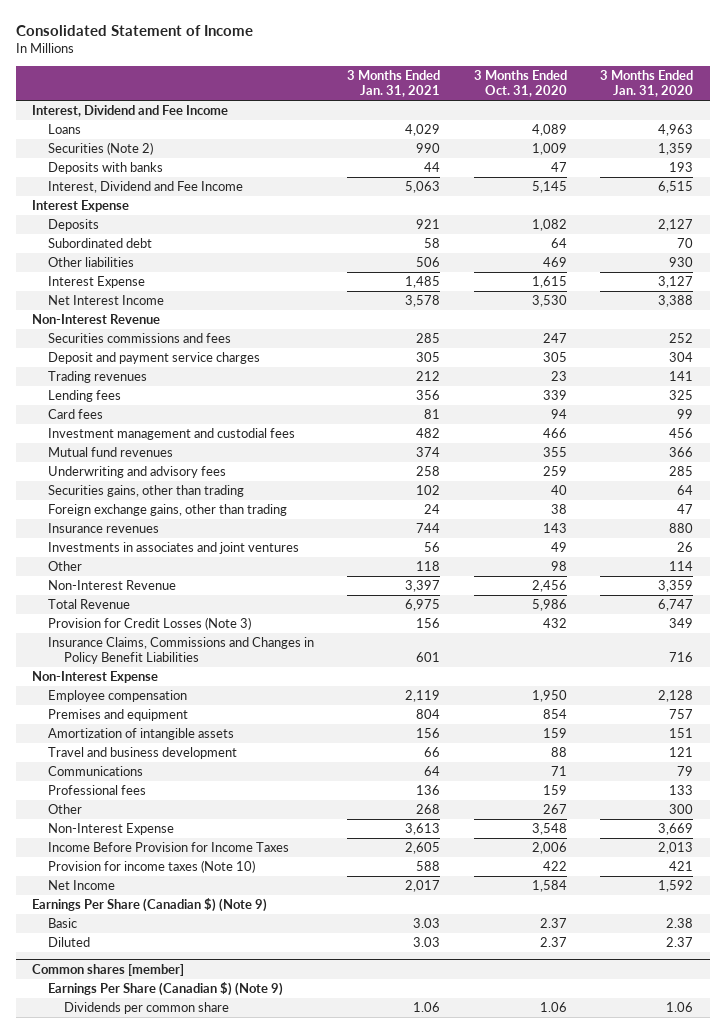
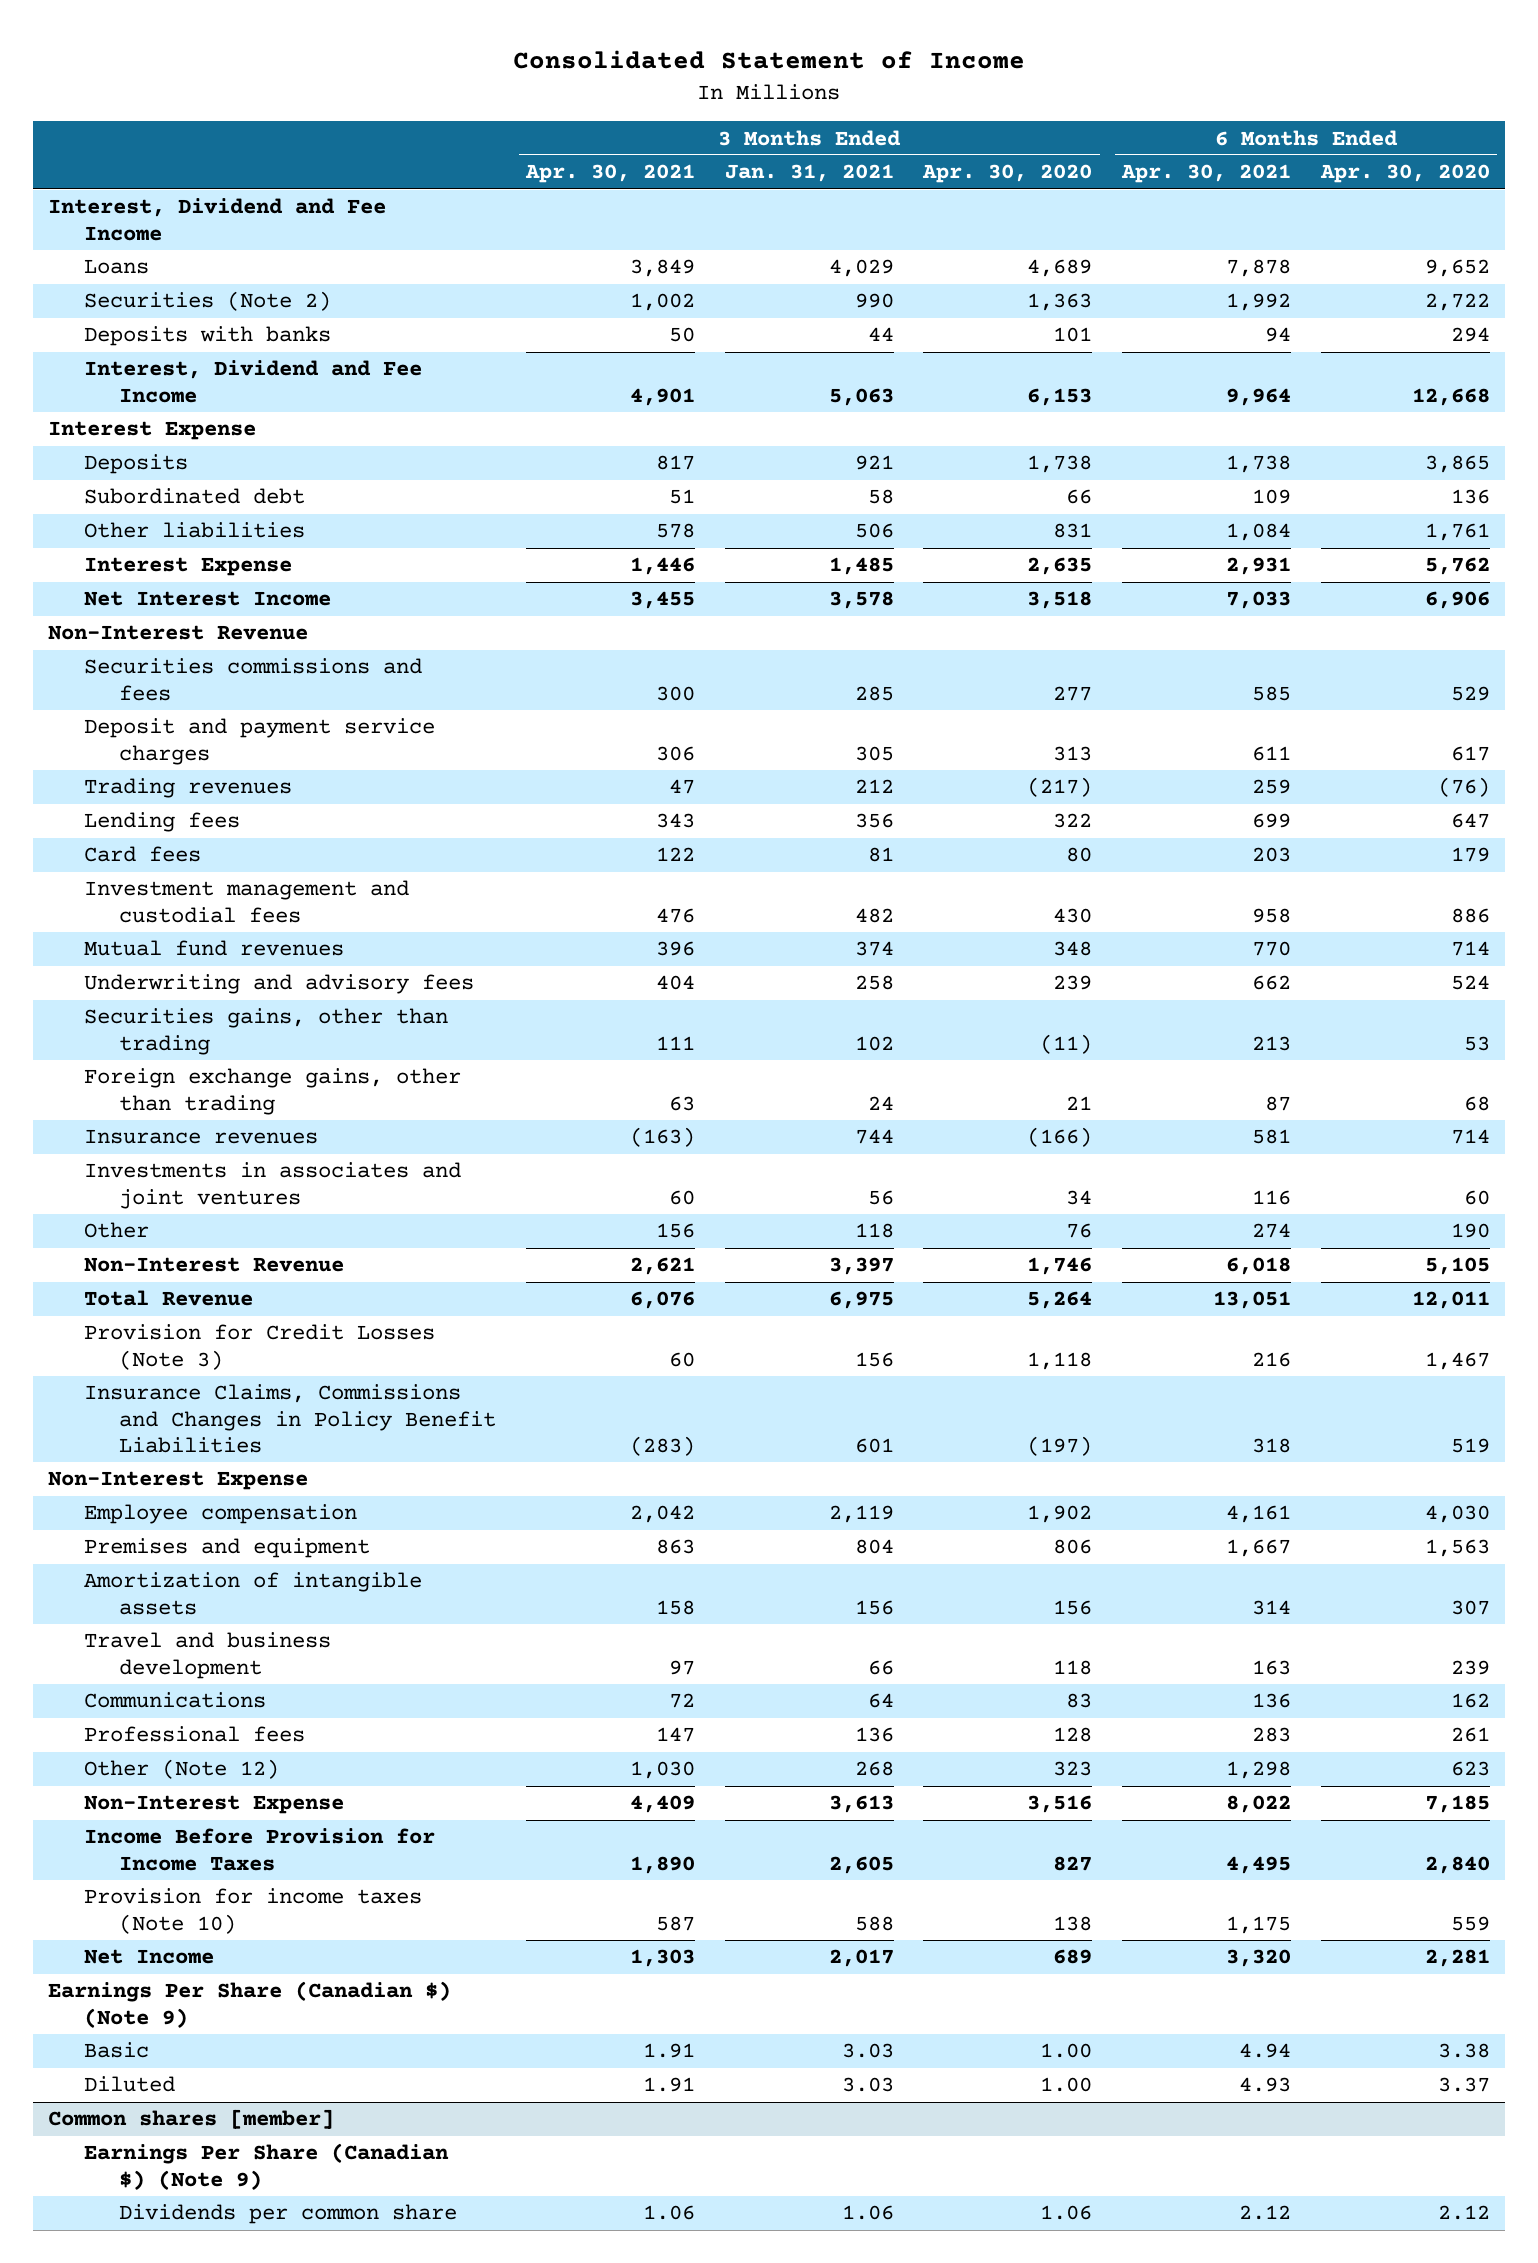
- | 3 Months Ended Jan. 31, 2021 | 3 Months Ended Oct. 31, 2020 | 3 Months Ended Jan. 31, 2020
+ | 3 Months Ended Apr. 30, 2021 | 3 Months Ended Jan. 31, 2021 | 3 Months Ended Apr. 30, 2020 | 6 Months Ended Apr. 30, 2021 | 6 Months Ended Apr. 30, 2020
- Other | 268 | 267 | 300
+ Other (Note 12) | 1,030 | 268 | 323 | 1,298 | 623

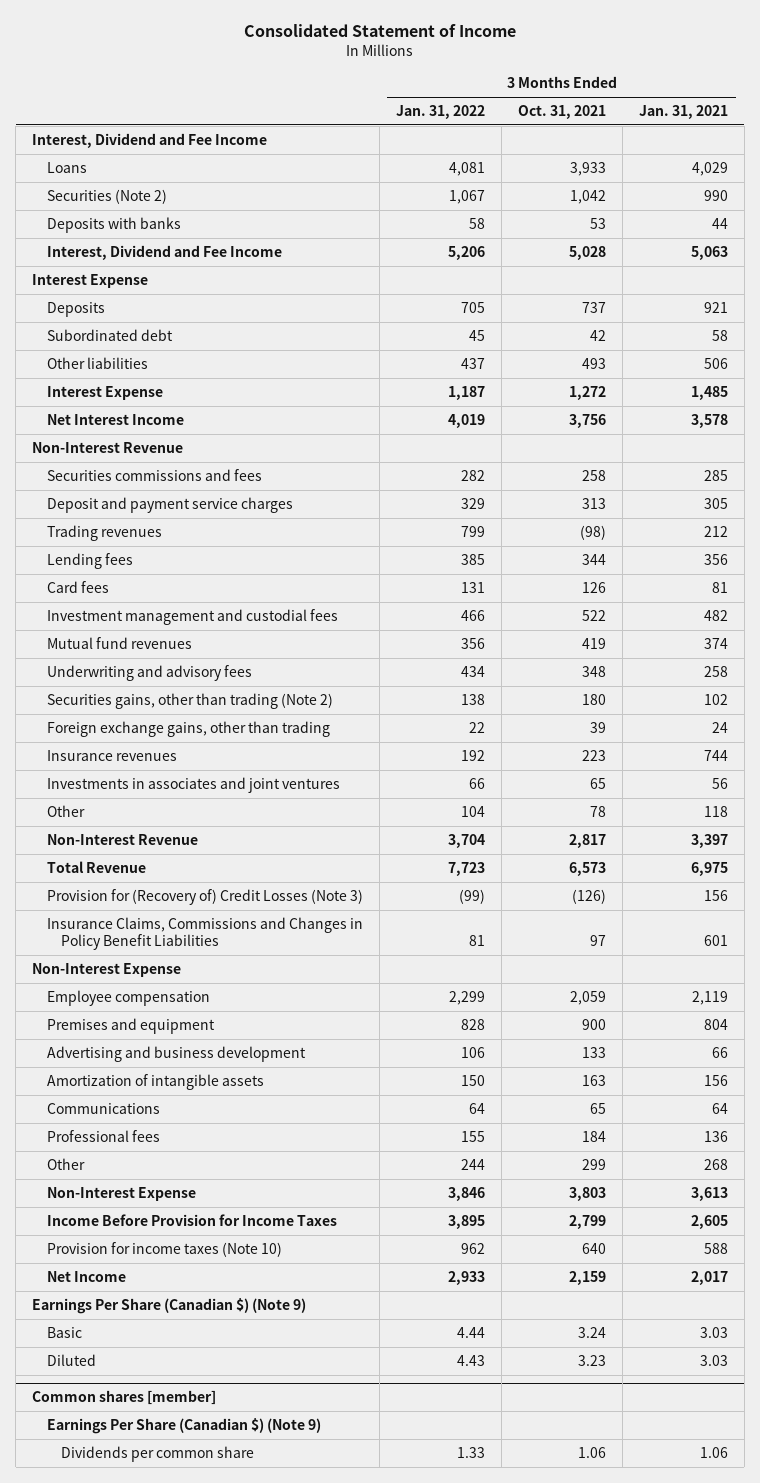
- | 3 Months Ended Apr. 30, 2021 | 3 Months Ended Jan. 31, 2021 | 3 Months Ended Apr. 30, 2020 | 6 Months Ended Apr. 30, 2021 | 6 Months Ended Apr. 30, 2020
+ | 3 Months Ended Jan. 31, 2022 | 3 Months Ended Oct. 31, 2021 | 3 Months Ended Jan. 31, 2021
- Securities gains, other than trading | 111 | 102 | (11) | 213 | 53
+ Securities gains, other than trading (Note 2) | 138 | 180 | 102
- Provision for Credit Losses (Note 3) | 60 | 156 | 1,118 | 216 | 1,467
+ Provision for (Recovery of) Credit Losses (Note 3) | (99) | (126) | 156
+ Advertising and business development | 106 | 133 | 66
- Travel and business development | 97 | 66 | 118 | 163 | 239
- Other (Note 12) | 1,030 | 268 | 323 | 1,298 | 623
+ Other | 244 | 299 | 268

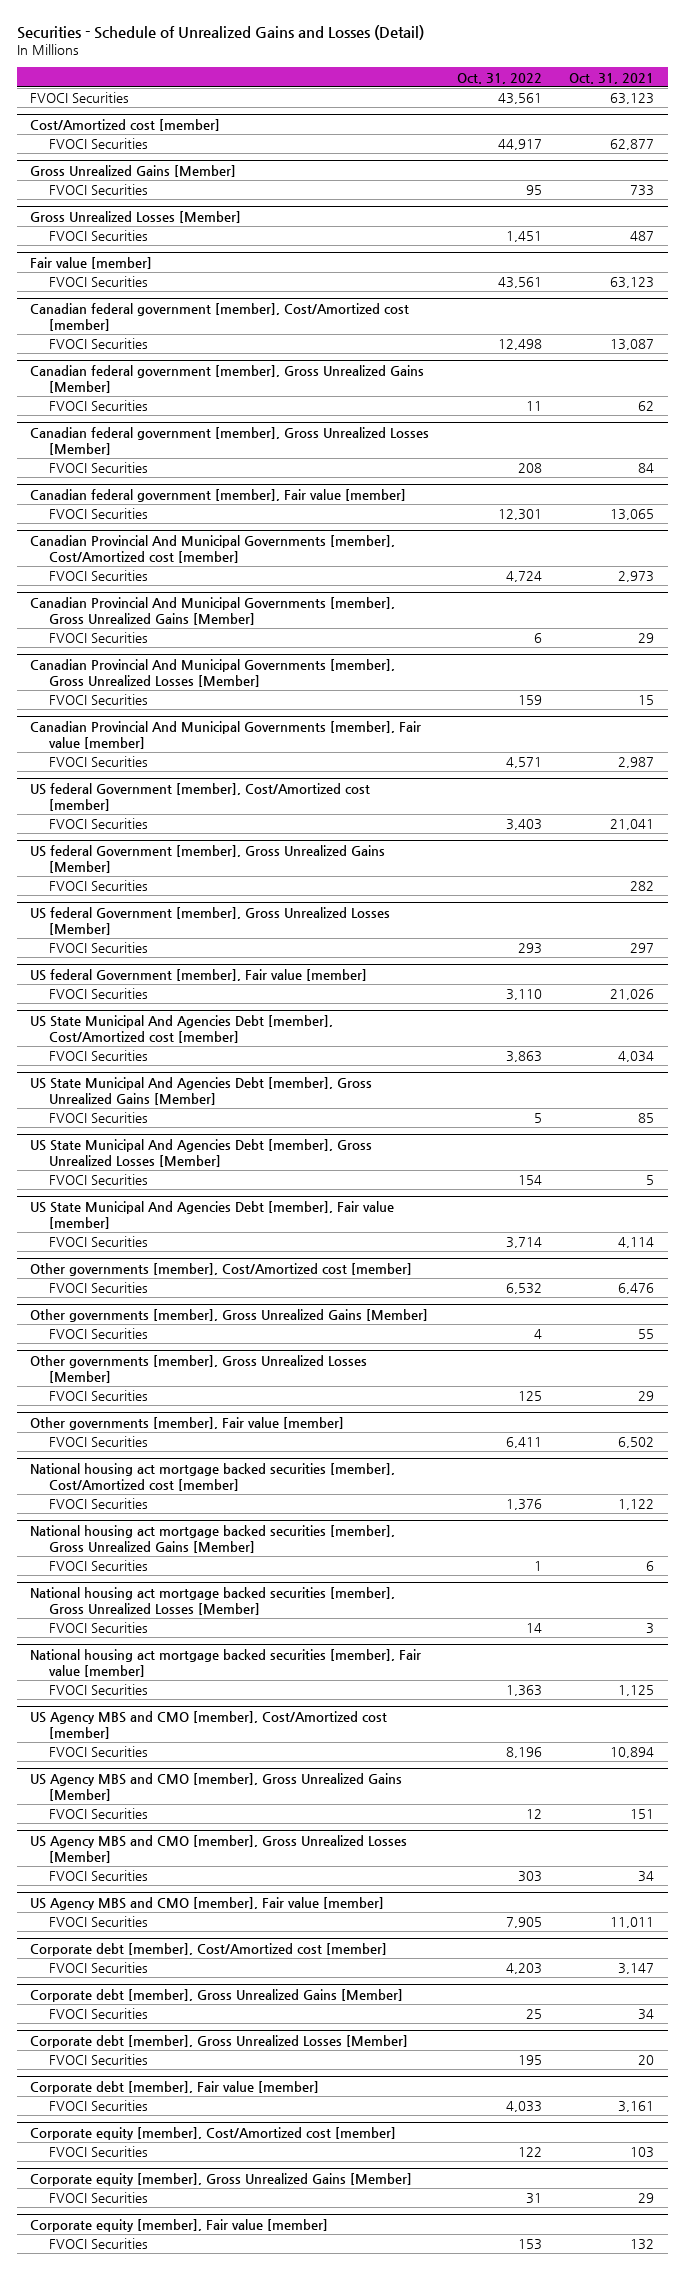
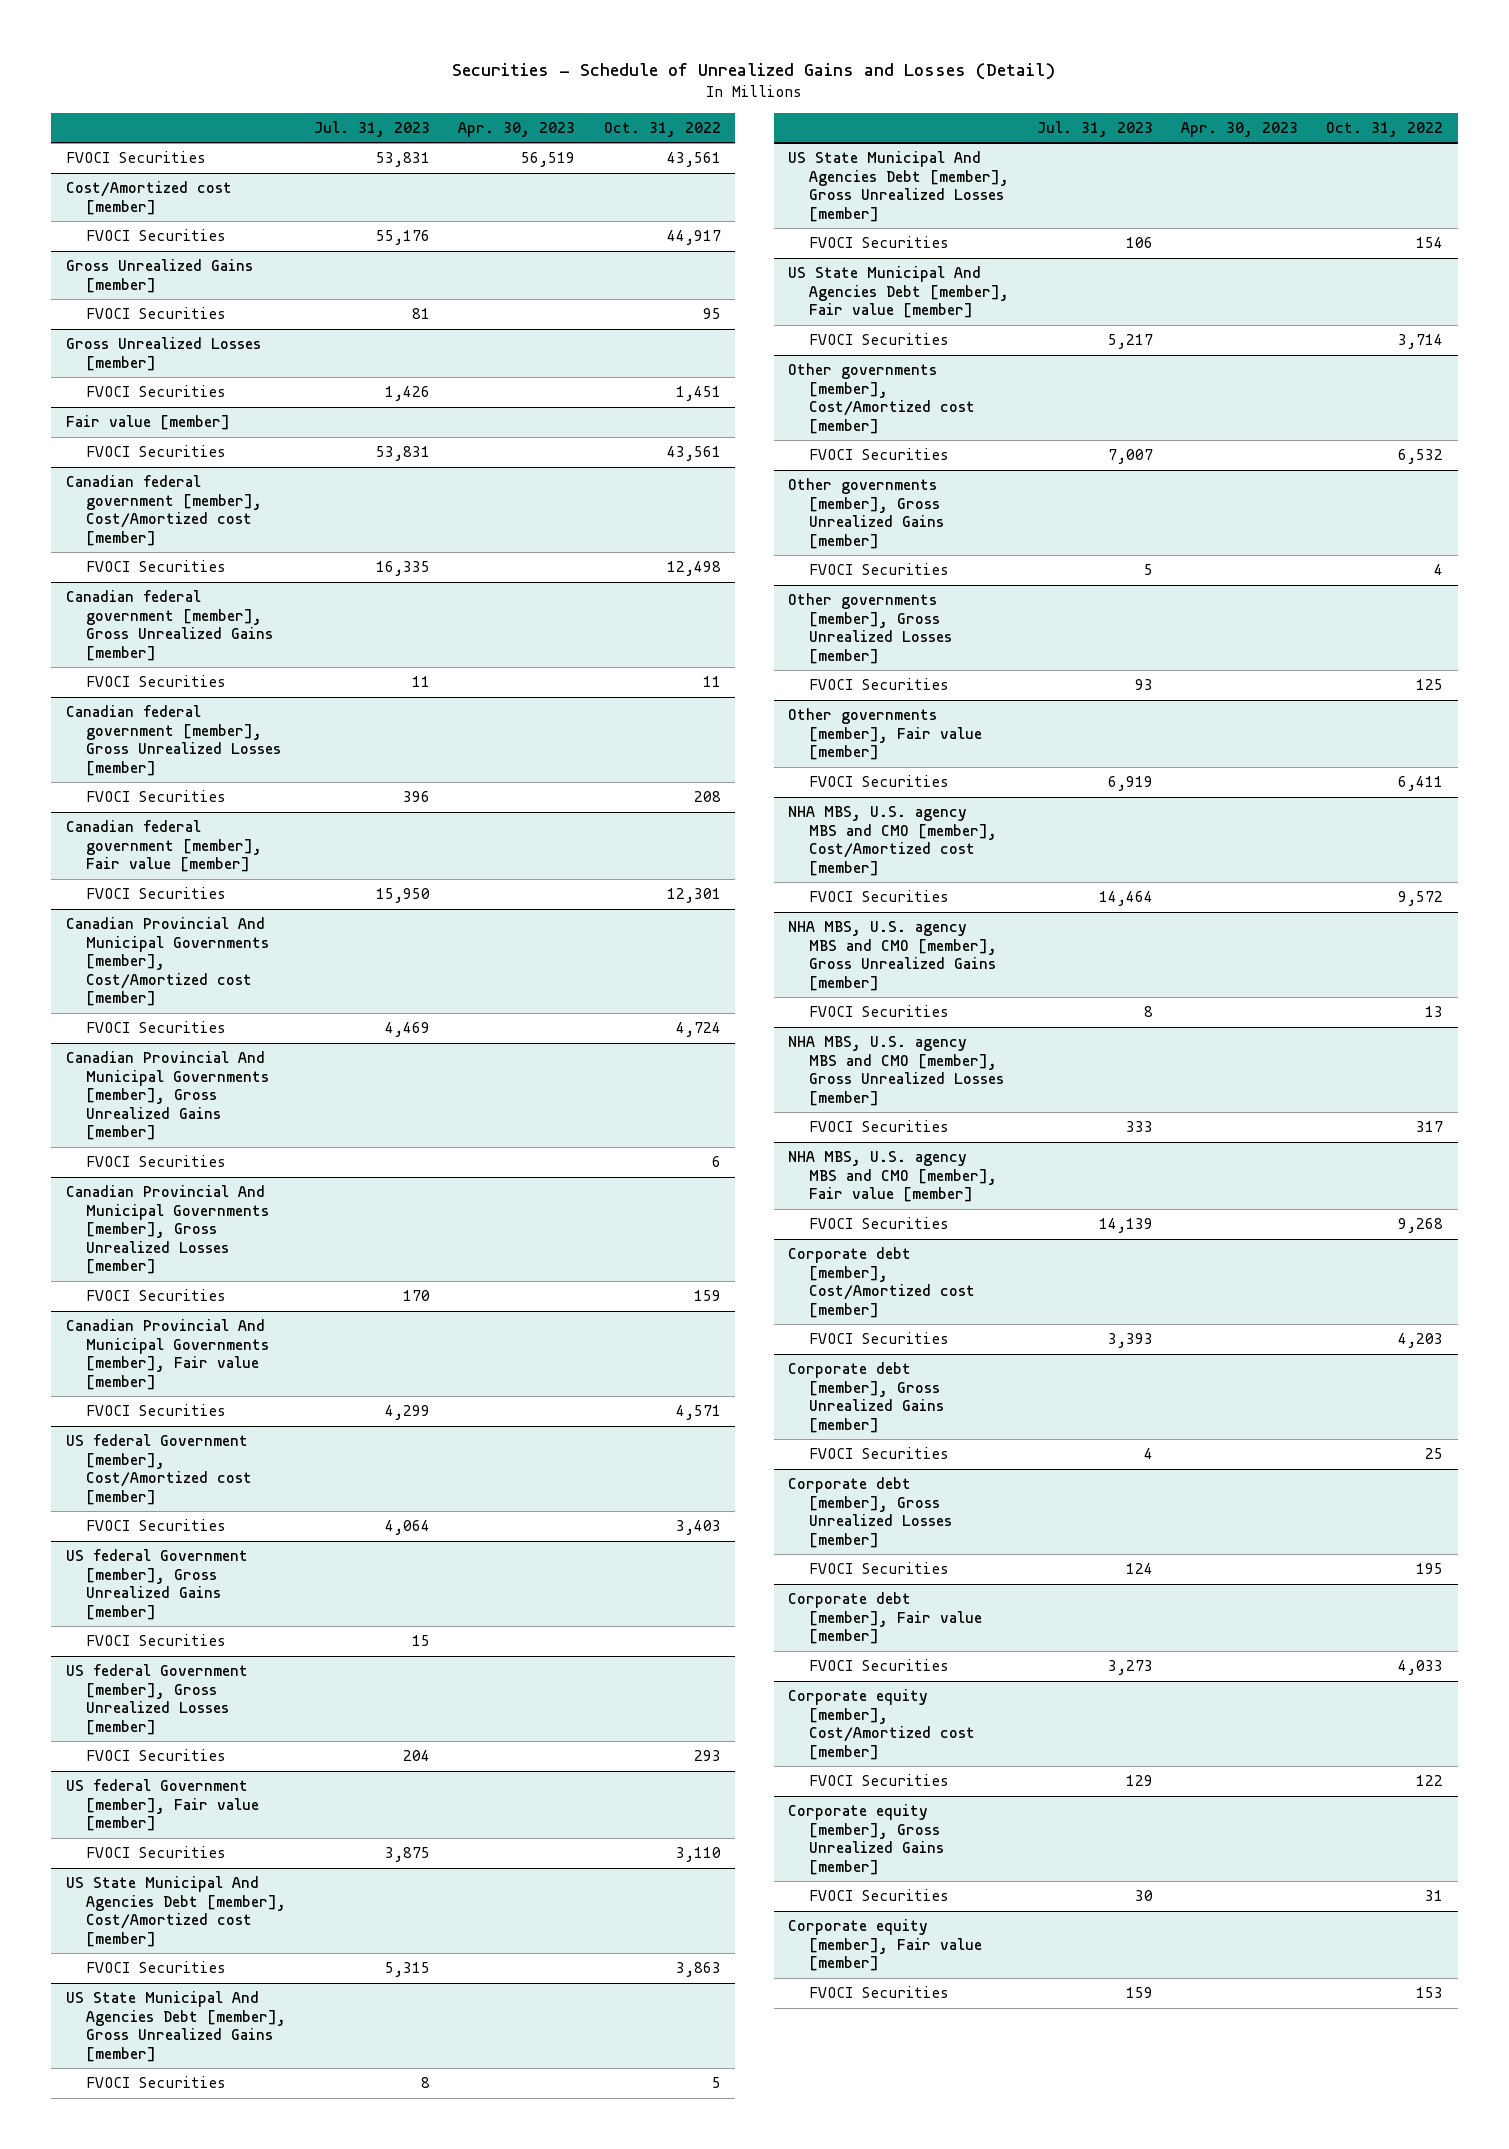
- | Oct. 31, 2022 | Oct. 31, 2021
+ | Jul. 31, 2023 | Apr. 30, 2023 | Oct. 31, 2022
- Gross Unrealized Gains [Member]
+ Gross Unrealized Gains [member]
- Gross Unrealized Losses [Member]
+ Gross Unrealized Losses [member]
- Canadian federal government [member], Gross Unrealized Gains [Member]
+ Canadian federal government [member], Gross Unrealized Gains [member]
- Canadian federal government [member], Gross Unrealized Losses [Member]
+ Canadian federal government [member], Gross Unrealized Losses [member]
- Canadian Provincial And Municipal Governments [member], Gross Unrealized Gains [Member]
+ Canadian Provincial And Municipal Governments [member], Gross Unrealized Gains [member]
- Canadian Provincial And Municipal Governments [member], Gross Unrealized Losses [Member]
+ Canadian Provincial And Municipal Governments [member], Gross Unrealized Losses [member]
- US federal Government [member], Gross Unrealized Gains [Member]
+ US federal Government [member], Gross Unrealized Gains [member]
- US federal Government [member], Gross Unrealized Losses [Member]
+ US federal Government [member], Gross Unrealized Losses [member]
- US State Municipal And Agencies Debt [member], Gross Unrealized Gains [Member]
+ US State Municipal And Agencies Debt [member], Gross Unrealized Gains [member]
- US State Municipal And Agencies Debt [member], Gross Unrealized Losses [Member]
+ US State Municipal And Agencies Debt [member], Gross Unrealized Losses [member]
- Other governments [member], Gross Unrealized Gains [Member]
+ Other governments [member], Gross Unrealized Gains [member]
- Other governments [member], Gross Unrealized Losses [Member]
+ Other governments [member], Gross Unrealized Losses [member]
- National housing act mortgage backed securities [member], Cost/Amortized cost [member]
- FVOCI Securities | 1,376 | 1,122
- National housing act mortgage backed securities [member], Gross Unrealized Gains [Member]
- FVOCI Securities | 1 | 6
- National housing act mortgage backed securities [member], Gross Unrealized Losses [Member]
- FVOCI Securities | 14 | 3
- National housing act mortgage backed securities [member], Fair value [member]
- FVOCI Securities | 1,363 | 1,125
- US Agency MBS and CMO [member], Cost/Amortized cost [member]
- FVOCI Securities | 8,196 | 10,894
- US Agency MBS and CMO [member], Gross Unrealized Gains [Member]
- FVOCI Securities | 12 | 151
- US Agency MBS and CMO [member], Gross Unrealized Losses [Member]
- FVOCI Securities | 303 | 34
- US Agency MBS and CMO [member], Fair value [member]
- FVOCI Securities | 7,905 | 11,011
+ NHA MBS, U.S. agency MBS and CMO [member], Cost/Amortized cost [member]
+ FVOCI Securities | 14,464 | | 9,572
+ NHA MBS, U.S. agency MBS and CMO [member], Gross Unrealized Gains [member]
+ FVOCI Securities | 8 | | 13
+ NHA MBS, U.S. agency MBS and CMO [member], Gross Unrealized Losses [member]
+ FVOCI Securities | 333 | | 317
+ NHA MBS, U.S. agency MBS and CMO [member], Fair value [member]
+ FVOCI Securities | 14,139 | | 9,268
- Corporate debt [member], Gross Unrealized Gains [Member]
+ Corporate debt [member], Gross Unrealized Gains [member]
- Corporate debt [member], Gross Unrealized Losses [Member]
+ Corporate debt [member], Gross Unrealized Losses [member]
- Corporate equity [member], Gross Unrealized Gains [Member]
+ Corporate equity [member], Gross Unrealized Gains [member]

